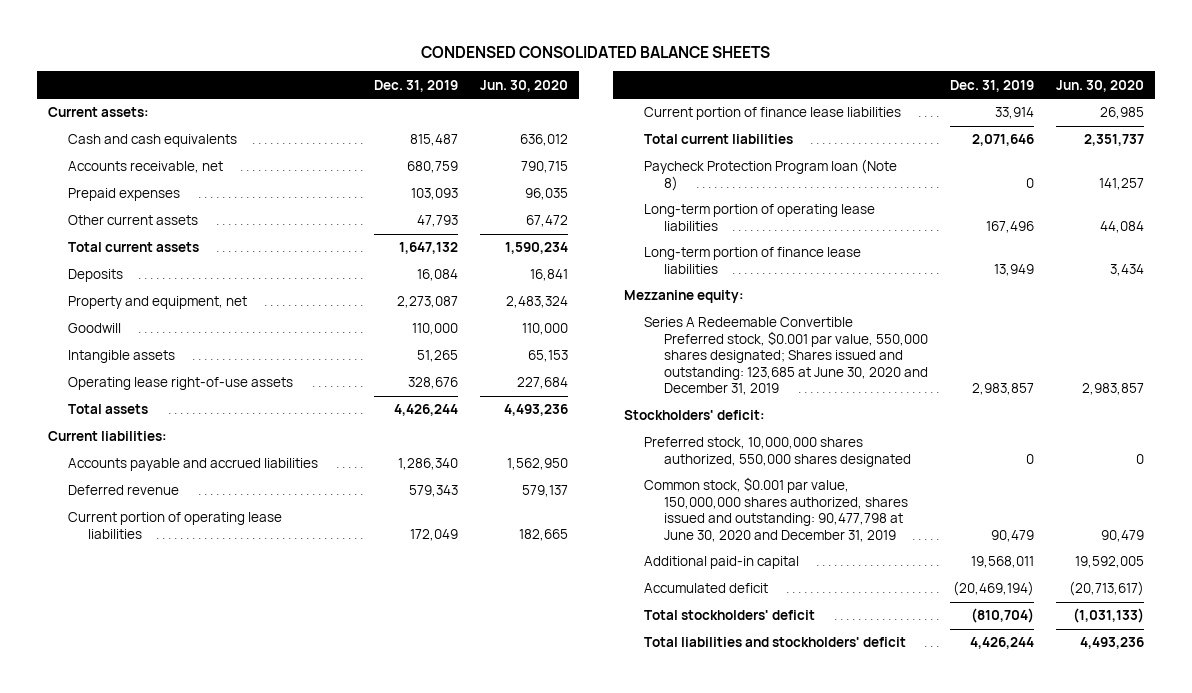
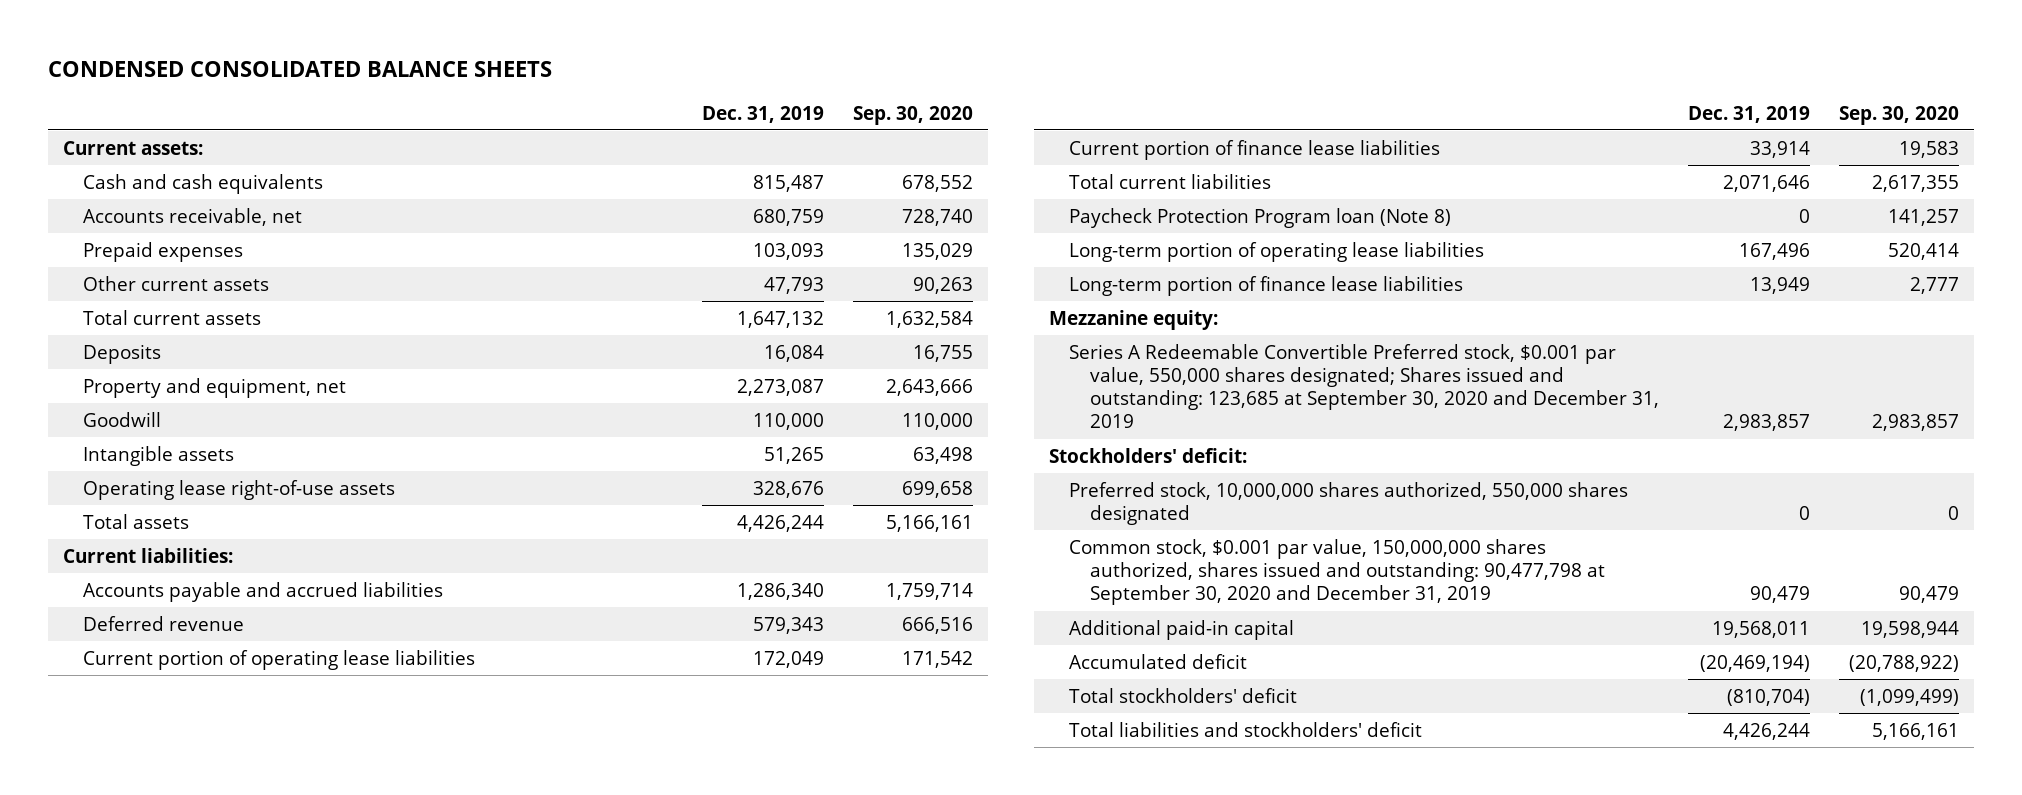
- | Dec. 31, 2019 | Jun. 30, 2020
+ | Dec. 31, 2019 | Sep. 30, 2020
- Series A Redeemable Convertible Preferred stock, $0.001 par value, 550,000 shares designated; Shares issued and outstanding: 123,685 at June 30, 2020 and December 31, 2019 | 2,983,857 | 2,983,857
+ Series A Redeemable Convertible Preferred stock, $0.001 par value, 550,000 shares designated; Shares issued and outstanding: 123,685 at September 30, 2020 and December 31, 2019 | 2,983,857 | 2,983,857
- Common stock, $0.001 par value, 150,000,000 shares authorized, shares issued and outstanding: 90,477,798 at June 30, 2020 and December 31, 2019 | 90,479 | 90,479
+ Common stock, $0.001 par value, 150,000,000 shares authorized, shares issued and outstanding: 90,477,798 at September 30, 2020 and December 31, 2019 | 90,479 | 90,479

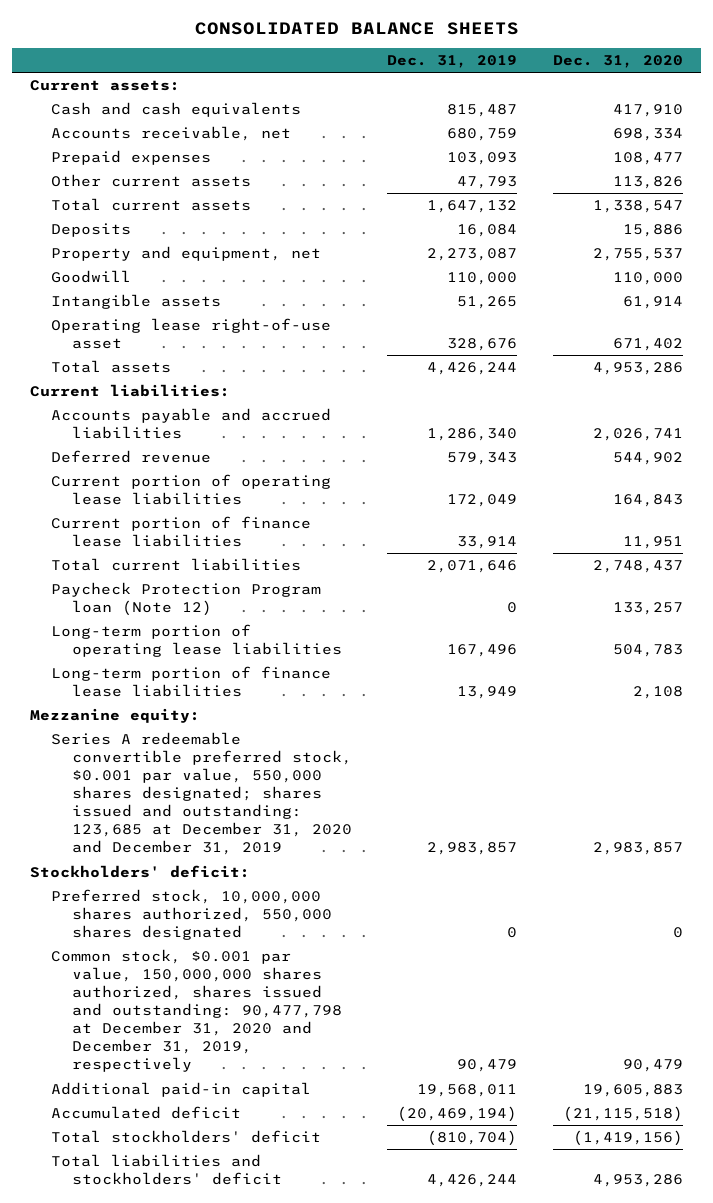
- CONDENSED CONSOLIDATED BALANCE SHEETS
+ CONSOLIDATED BALANCE SHEETS
- | Dec. 31, 2019 | Sep. 30, 2020
+ | Dec. 31, 2019 | Dec. 31, 2020
- Operating lease right-of-use assets | 328,676 | 699,658
+ Operating lease right-of-use asset | 328,676 | 671,402
- Paycheck Protection Program loan (Note 8) | 0 | 141,257
+ Paycheck Protection Program loan (Note 12) | 0 | 133,257
- Series A Redeemable Convertible Preferred stock, $0.001 par value, 550,000 shares designated; Shares issued and outstanding: 123,685 at September 30, 2020 and December 31, 2019 | 2,983,857 | 2,983,857
+ Series A redeemable convertible preferred stock, $0.001 par value, 550,000 shares designated; shares issued and outstanding: 123,685 at December 31, 2020 and December 31, 2019 | 2,983,857 | 2,983,857
- Common stock, $0.001 par value, 150,000,000 shares authorized, shares issued and outstanding: 90,477,798 at September 30, 2020 and December 31, 2019 | 90,479 | 90,479
+ Common stock, $0.001 par value, 150,000,000 shares authorized, shares issued and outstanding: 90,477,798 at December 31, 2020 and December 31, 2019, respectively | 90,479 | 90,479

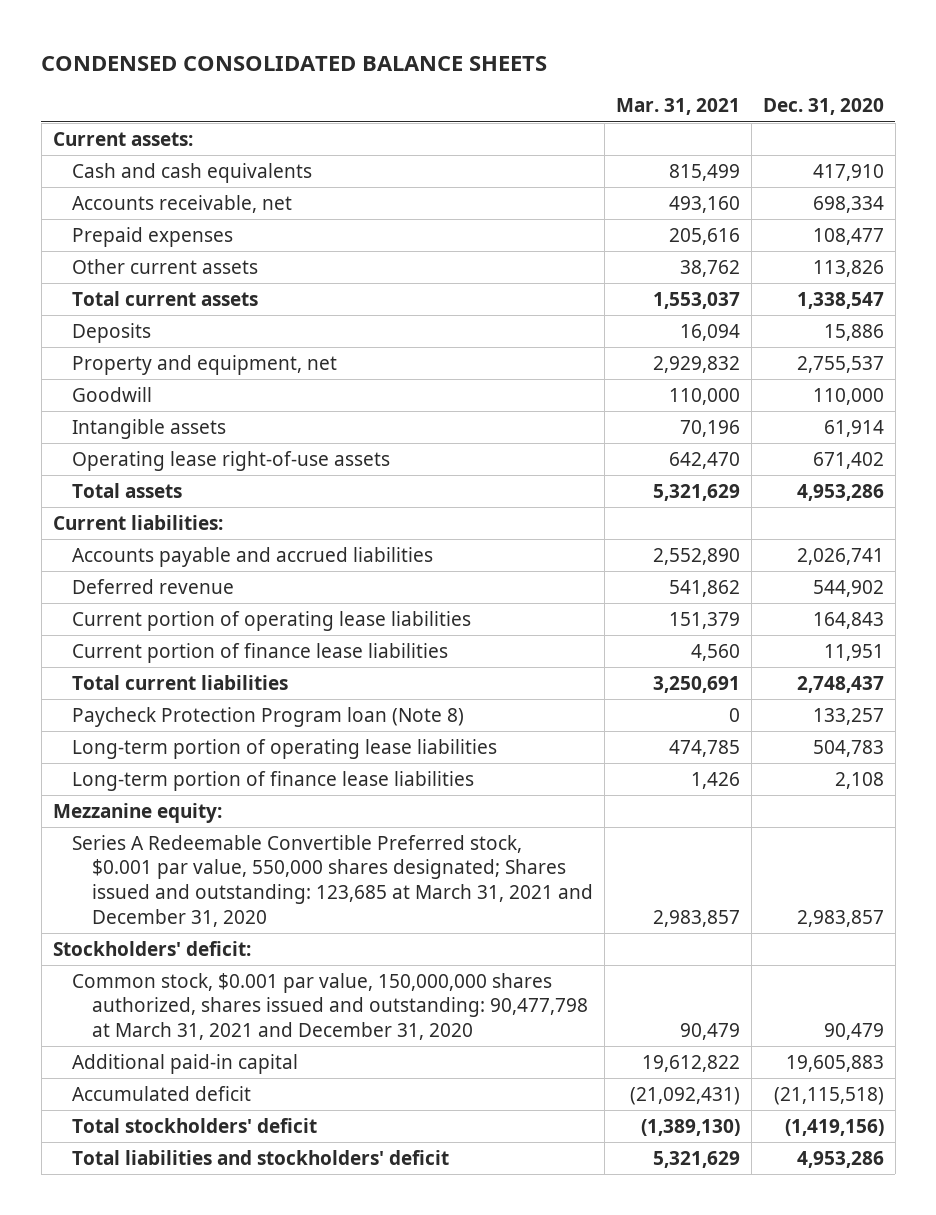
- CONSOLIDATED BALANCE SHEETS
+ CONDENSED CONSOLIDATED BALANCE SHEETS
- | Dec. 31, 2019 | Dec. 31, 2020
+ | Mar. 31, 2021 | Dec. 31, 2020
- Operating lease right-of-use asset | 328,676 | 671,402
+ Operating lease right-of-use assets | 642,470 | 671,402
- Paycheck Protection Program loan (Note 12) | 0 | 133,257
+ Paycheck Protection Program loan (Note 8) | 0 | 133,257
- Series A redeemable convertible preferred stock, $0.001 par value, 550,000 shares designated; shares issued and outstanding: 123,685 at December 31, 2020 and December 31, 2019 | 2,983,857 | 2,983,857
+ Series A Redeemable Convertible Preferred stock, $0.001 par value, 550,000 shares designated; Shares issued and outstanding: 123,685 at March 31, 2021 and December 31, 2020 | 2,983,857 | 2,983,857
- Preferred stock, 10,000,000 shares authorized, 550,000 shares designated | 0 | 0
- Common stock, $0.001 par value, 150,000,000 shares authorized, shares issued and outstanding: 90,477,798 at December 31, 2020 and December 31, 2019, respectively | 90,479 | 90,479
+ Common stock, $0.001 par value, 150,000,000 shares authorized, shares issued and outstanding: 90,477,798 at March 31, 2021 and December 31, 2020 | 90,479 | 90,479

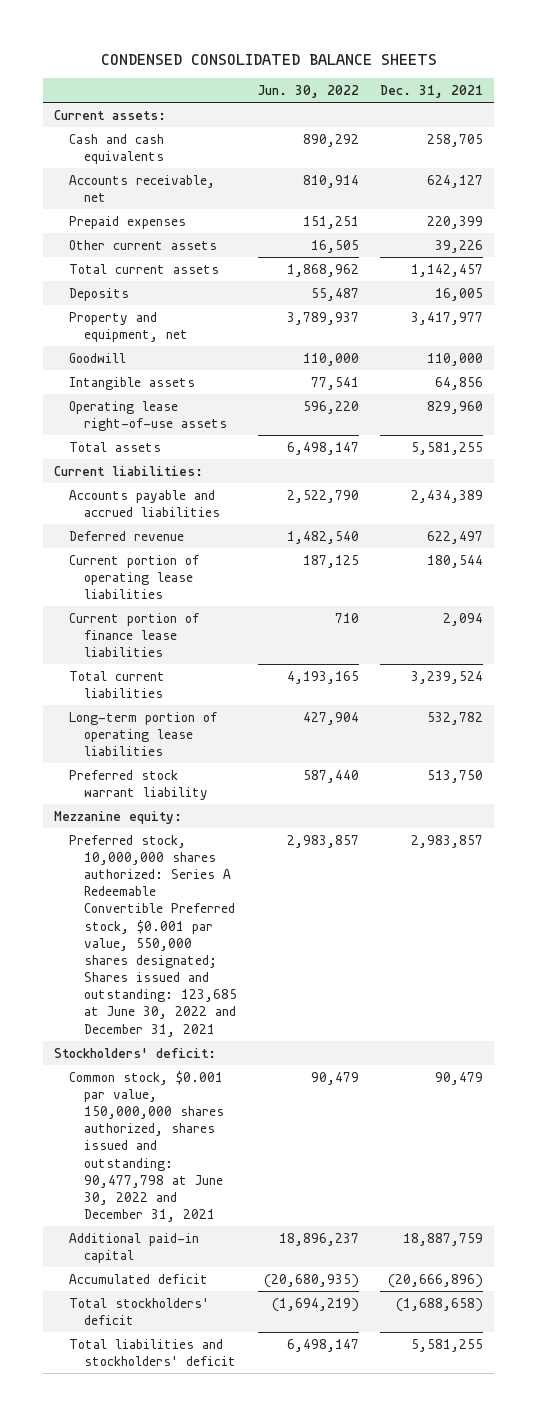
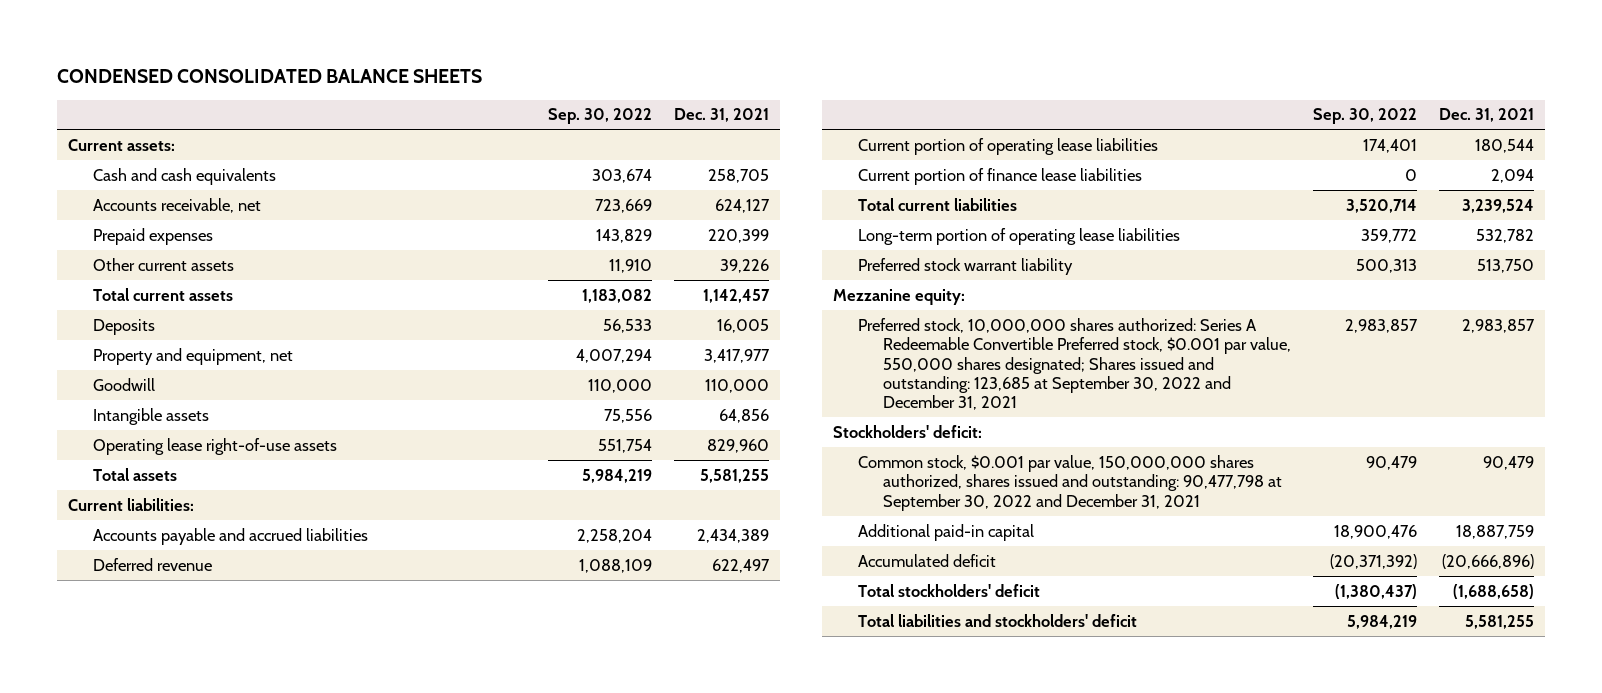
- | Jun. 30, 2022 | Dec. 31, 2021
+ | Sep. 30, 2022 | Dec. 31, 2021
- Preferred stock, 10,000,000 shares authorized: Series A Redeemable Convertible Preferred stock, $0.001 par value, 550,000 shares designated; Shares issued and outstanding: 123,685 at June 30, 2022 and December 31, 2021 | 2,983,857 | 2,983,857
+ Preferred stock, 10,000,000 shares authorized: Series A Redeemable Convertible Preferred stock, $0.001 par value, 550,000 shares designated; Shares issued and outstanding: 123,685 at September 30, 2022 and December 31, 2021 | 2,983,857 | 2,983,857
- Common stock, $0.001 par value, 150,000,000 shares authorized, shares issued and outstanding: 90,477,798 at June 30, 2022 and December 31, 2021 | 90,479 | 90,479
+ Common stock, $0.001 par value, 150,000,000 shares authorized, shares issued and outstanding: 90,477,798 at September 30, 2022 and December 31, 2021 | 90,479 | 90,479

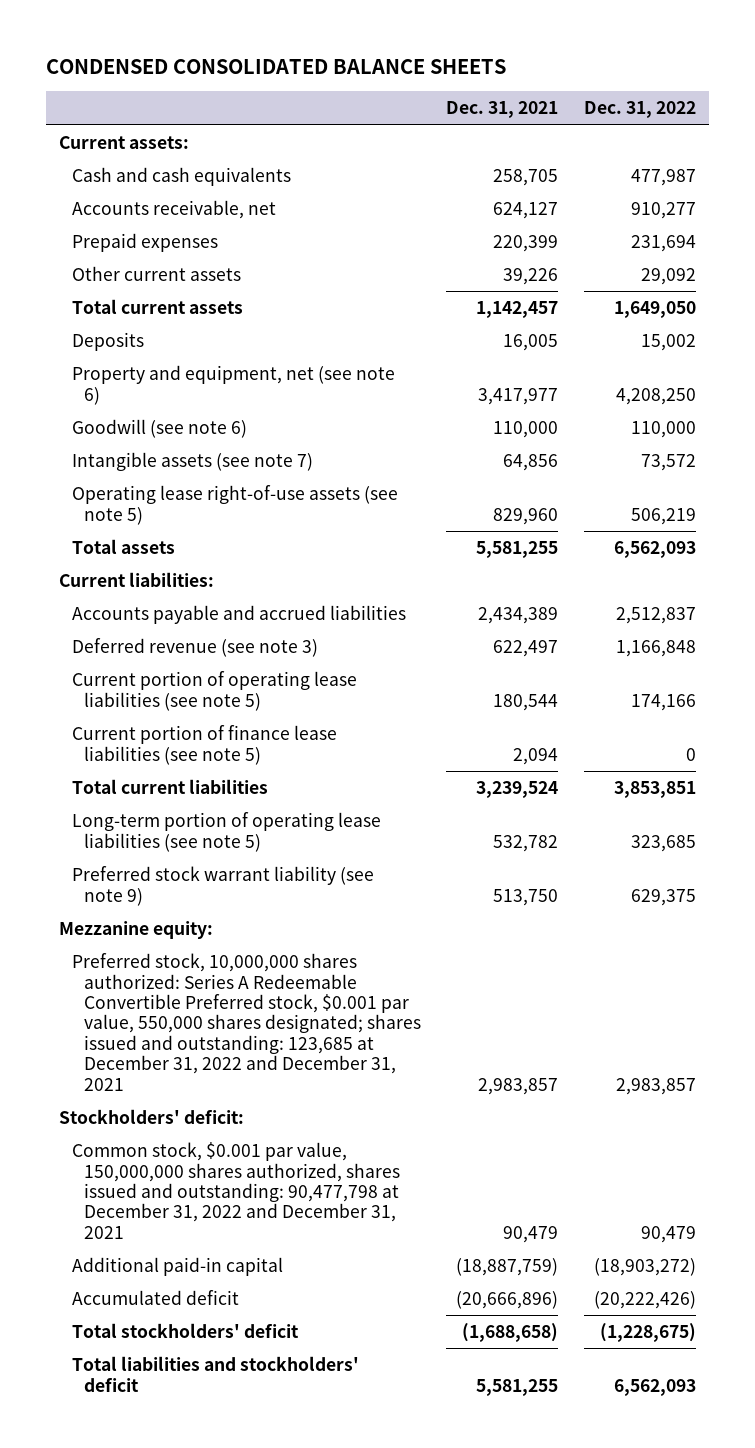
- | Sep. 30, 2022 | Dec. 31, 2021
+ | Dec. 31, 2021 | Dec. 31, 2022
- Property and equipment, net | 4,007,294 | 3,417,977
- Goodwill | 110,000 | 110,000
- Intangible assets | 75,556 | 64,856
- Operating lease right-of-use assets | 551,754 | 829,960
+ Property and equipment, net (see note 6) | 3,417,977 | 4,208,250
+ Goodwill (see note 6) | 110,000 | 110,000
+ Intangible assets (see note 7) | 64,856 | 73,572
+ Operating lease right-of-use assets (see note 5) | 829,960 | 506,219
- Deferred revenue | 1,088,109 | 622,497
- Current portion of operating lease liabilities | 174,401 | 180,544
- Current portion of finance lease liabilities | 0 | 2,094
+ Deferred revenue (see note 3) | 622,497 | 1,166,848
+ Current portion of operating lease liabilities (see note 5) | 180,544 | 174,166
+ Current portion of finance lease liabilities (see note 5) | 2,094 | 0
- Long-term portion of operating lease liabilities | 359,772 | 532,782
- Preferred stock warrant liability | 500,313 | 513,750
+ Long-term portion of operating lease liabilities (see note 5) | 532,782 | 323,685
+ Preferred stock warrant liability (see note 9) | 513,750 | 629,375
- Preferred stock, 10,000,000 shares authorized: Series A Redeemable Convertible Preferred stock, $0.001 par value, 550,000 shares designated; Shares issued and outstanding: 123,685 at September 30, 2022 and December 31, 2021 | 2,983,857 | 2,983,857
+ Preferred stock, 10,000,000 shares authorized: Series A Redeemable Convertible Preferred stock, $0.001 par value, 550,000 shares designated; shares issued and outstanding: 123,685 at December 31, 2022 and December 31, 2021 | 2,983,857 | 2,983,857
- Common stock, $0.001 par value, 150,000,000 shares authorized, shares issued and outstanding: 90,477,798 at September 30, 2022 and December 31, 2021 | 90,479 | 90,479
- Additional paid-in capital | 18,900,476 | 18,887,759
+ Common stock, $0.001 par value, 150,000,000 shares authorized, shares issued and outstanding: 90,477,798 at December 31, 2022 and December 31, 2021 | 90,479 | 90,479
+ Additional paid-in capital | (18,887,759) | (18,903,272)

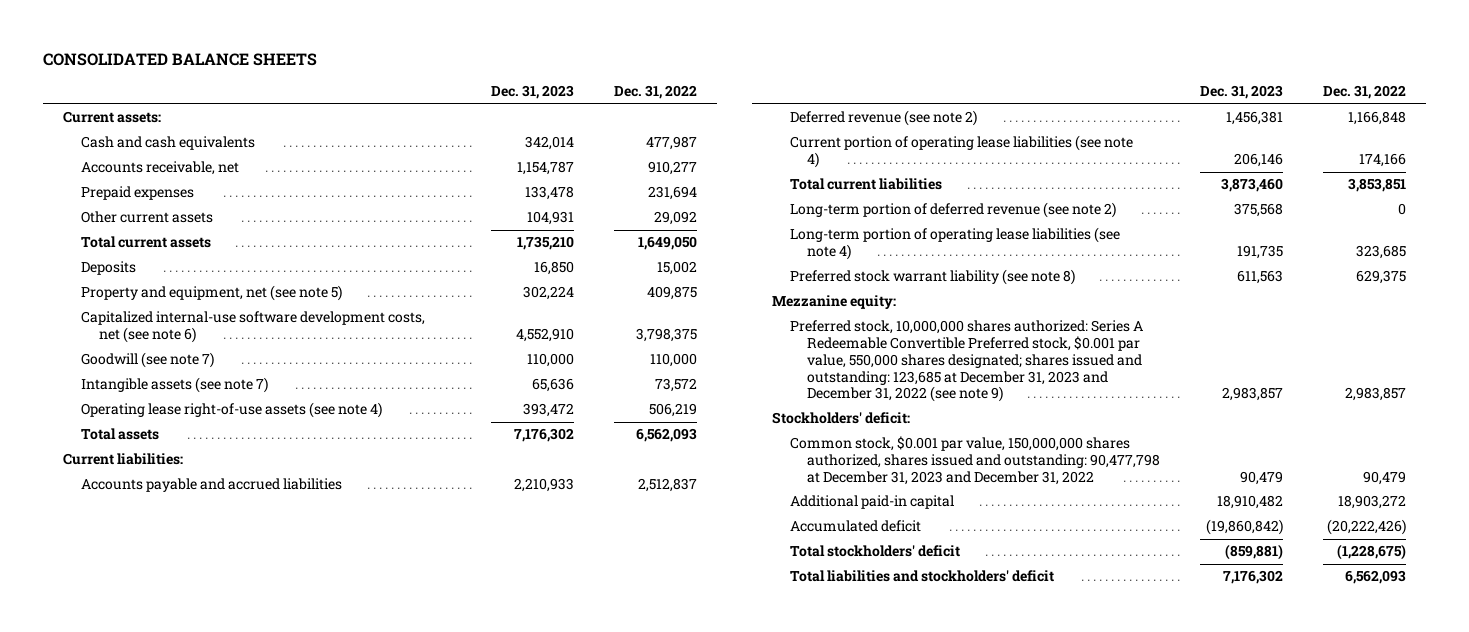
- CONDENSED CONSOLIDATED BALANCE SHEETS
+ CONSOLIDATED BALANCE SHEETS
- | Dec. 31, 2021 | Dec. 31, 2022
+ | Dec. 31, 2023 | Dec. 31, 2022
- Property and equipment, net (see note 6) | 3,417,977 | 4,208,250
- Goodwill (see note 6) | 110,000 | 110,000
+ Property and equipment, net (see note 5) | 302,224 | 409,875
+ Capitalized internal-use software development costs, net (see note 6) | 4,552,910 | 3,798,375
+ Goodwill (see note 7) | 110,000 | 110,000
- Operating lease right-of-use assets (see note 5) | 829,960 | 506,219
+ Operating lease right-of-use assets (see note 4) | 393,472 | 506,219
- Deferred revenue (see note 3) | 622,497 | 1,166,848
- Current portion of operating lease liabilities (see note 5) | 180,544 | 174,166
- Current portion of finance lease liabilities (see note 5) | 2,094 | 0
+ Deferred revenue (see note 2) | 1,456,381 | 1,166,848
+ Current portion of operating lease liabilities (see note 4) | 206,146 | 174,166
- Long-term portion of operating lease liabilities (see note 5) | 532,782 | 323,685
- Preferred stock warrant liability (see note 9) | 513,750 | 629,375
+ Long-term portion of deferred revenue (see note 2) | 375,568 | 0
+ Long-term portion of operating lease liabilities (see note 4) | 191,735 | 323,685
+ Preferred stock warrant liability (see note 8) | 611,563 | 629,375
- Preferred stock, 10,000,000 shares authorized: Series A Redeemable Convertible Preferred stock, $0.001 par value, 550,000 shares designated; shares issued and outstanding: 123,685 at December 31, 2022 and December 31, 2021 | 2,983,857 | 2,983,857
+ Preferred stock, 10,000,000 shares authorized: Series A Redeemable Convertible Preferred stock, $0.001 par value, 550,000 shares designated; shares issued and outstanding: 123,685 at December 31, 2023 and December 31, 2022 (see note 9) | 2,983,857 | 2,983,857
- Common stock, $0.001 par value, 150,000,000 shares authorized, shares issued and outstanding: 90,477,798 at December 31, 2022 and December 31, 2021 | 90,479 | 90,479
- Additional paid-in capital | (18,887,759) | (18,903,272)
+ Common stock, $0.001 par value, 150,000,000 shares authorized, shares issued and outstanding: 90,477,798 at December 31, 2023 and December 31, 2022 | 90,479 | 90,479
+ Additional paid-in capital | 18,910,482 | 18,903,272

